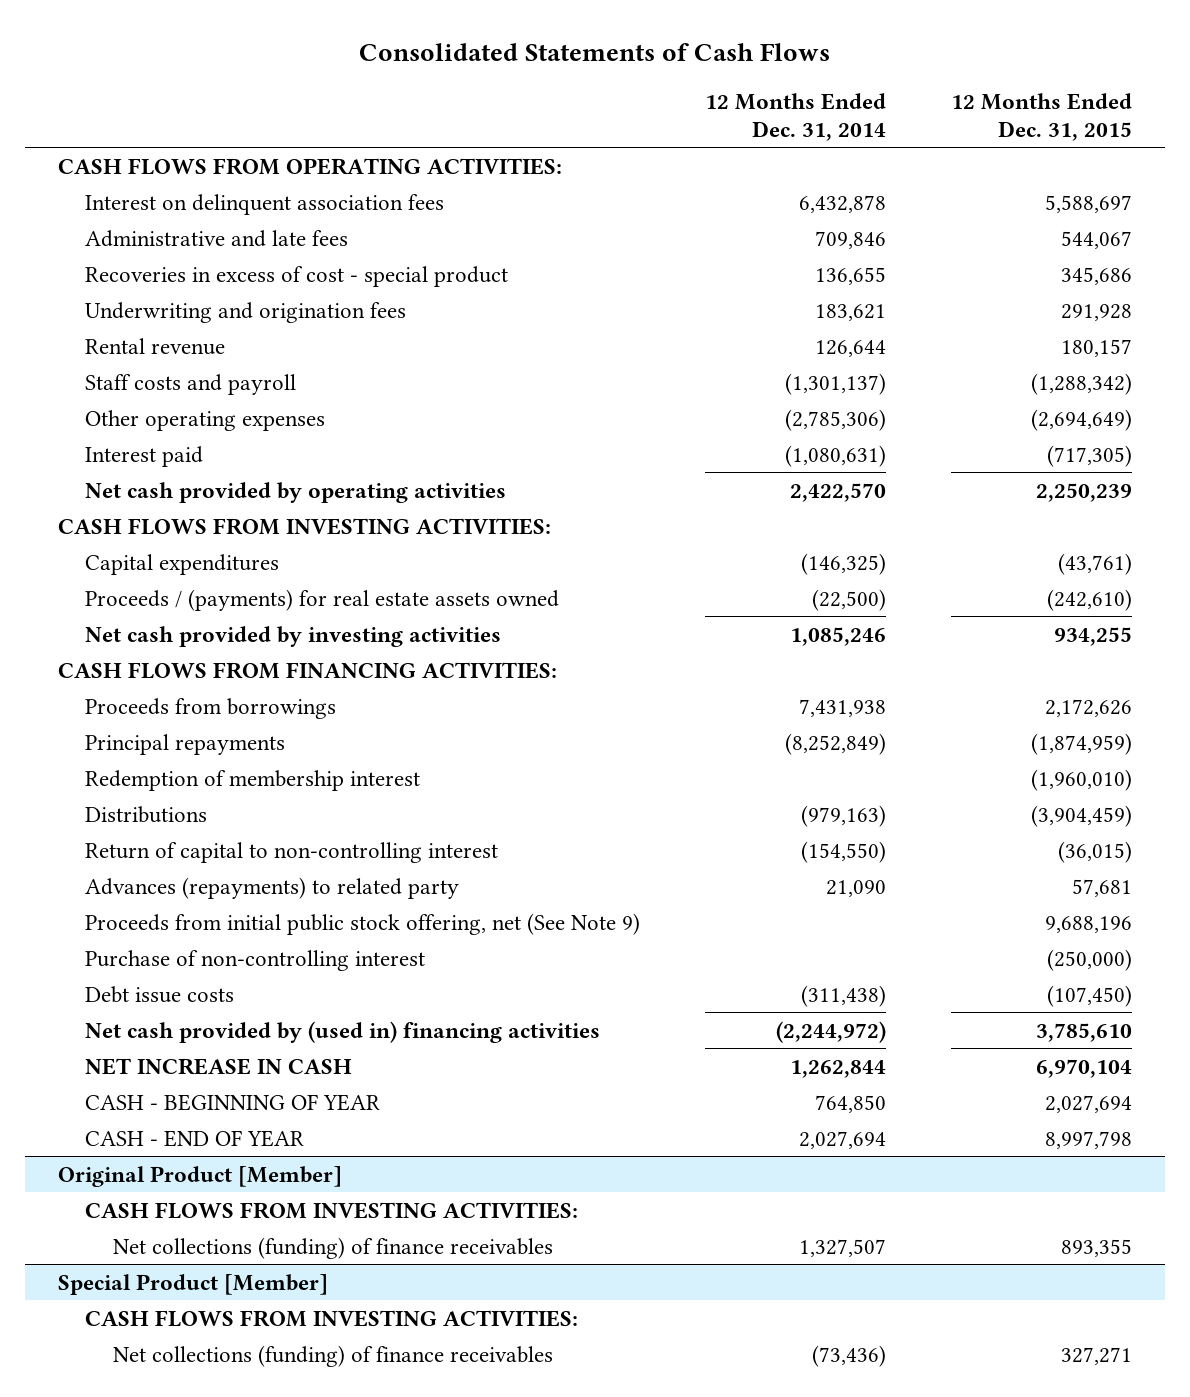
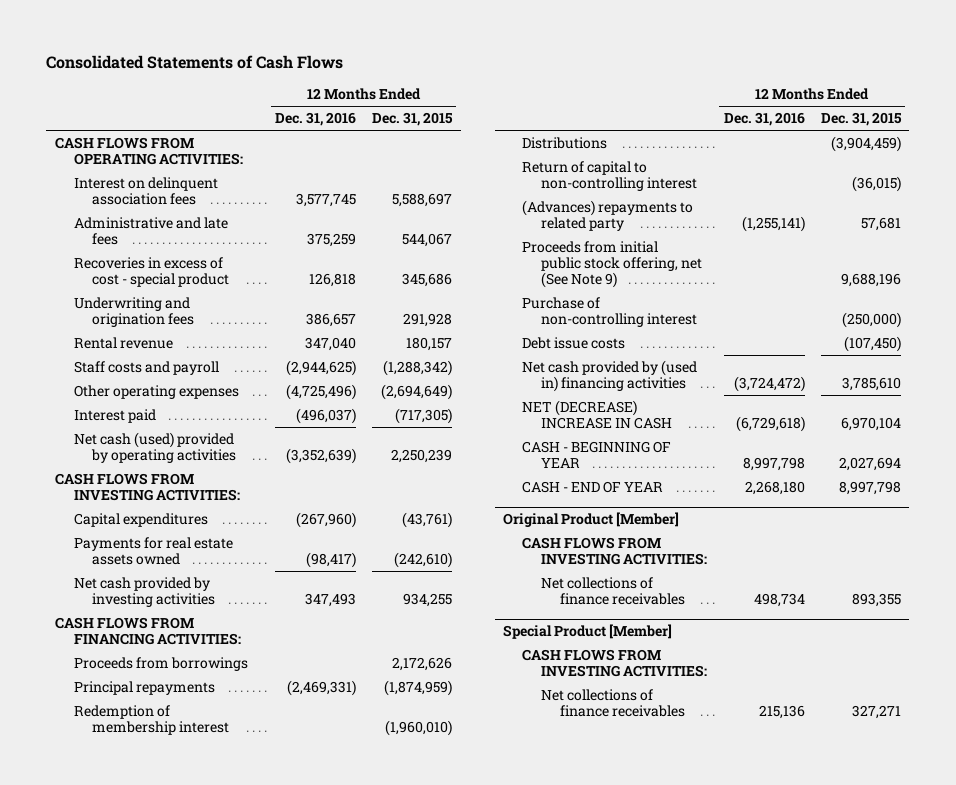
- | 12 Months Ended Dec. 31, 2014 | 12 Months Ended Dec. 31, 2015
+ | 12 Months Ended Dec. 31, 2016 | 12 Months Ended Dec. 31, 2015
- Net cash provided by operating activities | 2,422,570 | 2,250,239
+ Net cash (used) provided by operating activities | (3,352,639) | 2,250,239
- Proceeds / (payments) for real estate assets owned | (22,500) | (242,610)
+ Payments for real estate assets owned | (98,417) | (242,610)
- Advances (repayments) to related party | 21,090 | 57,681
+ (Advances) repayments to related party | (1,255,141) | 57,681
- NET INCREASE IN CASH | 1,262,844 | 6,970,104
+ NET (DECREASE) INCREASE IN CASH | (6,729,618) | 6,970,104
@ Original Product [Member]
- Net collections (funding) of finance receivables | 1,327,507 | 893,355
+ Net collections of finance receivables | 498,734 | 893,355
@ Special Product [Member]
- Net collections (funding) of finance receivables | (73,436) | 327,271
+ Net collections of finance receivables | 215,136 | 327,271

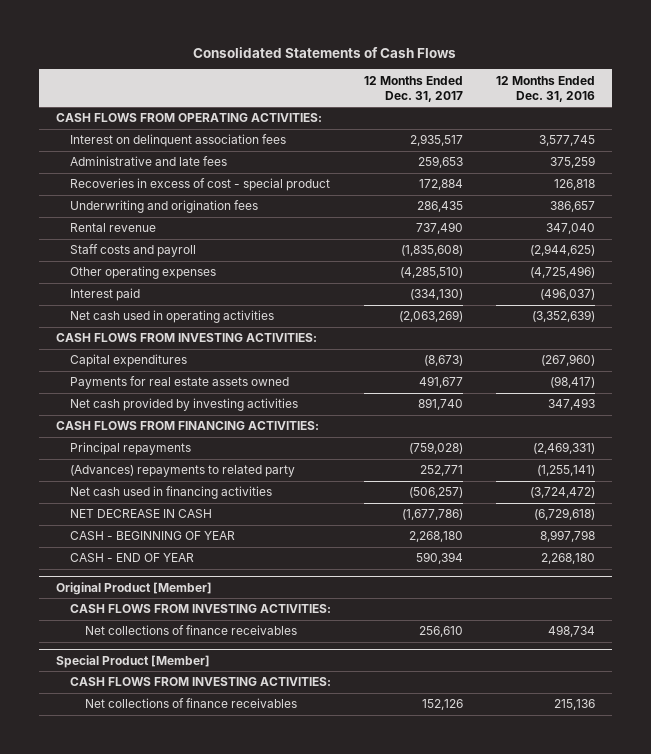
- | 12 Months Ended Dec. 31, 2016 | 12 Months Ended Dec. 31, 2015
+ | 12 Months Ended Dec. 31, 2017 | 12 Months Ended Dec. 31, 2016
- Net cash (used) provided by operating activities | (3,352,639) | 2,250,239
+ Net cash used in operating activities | (2,063,269) | (3,352,639)
- Proceeds from borrowings | | 2,172,626
- Redemption of membership interest | | (1,960,010)
- Distributions | | (3,904,459)
- Return of capital to non-controlling interest | | (36,015)
- Proceeds from initial public stock offering, net (See Note 9) | | 9,688,196
- Purchase of non-controlling interest | | (250,000)
- Debt issue costs | | (107,450)
- Net cash provided by (used in) financing activities | (3,724,472) | 3,785,610
- NET (DECREASE) INCREASE IN CASH | (6,729,618) | 6,970,104
+ Net cash used in financing activities | (506,257) | (3,724,472)
+ NET DECREASE IN CASH | (1,677,786) | (6,729,618)

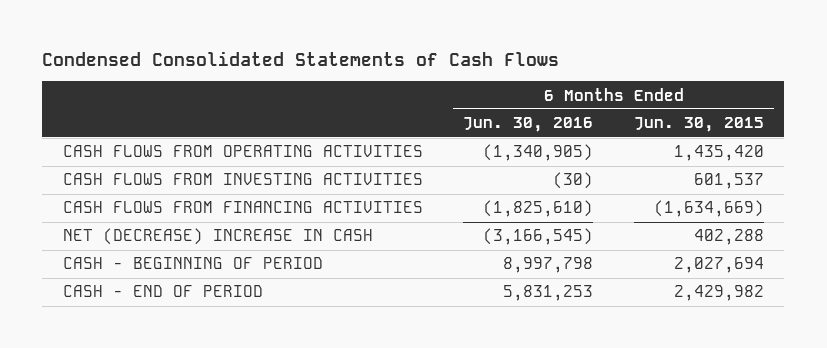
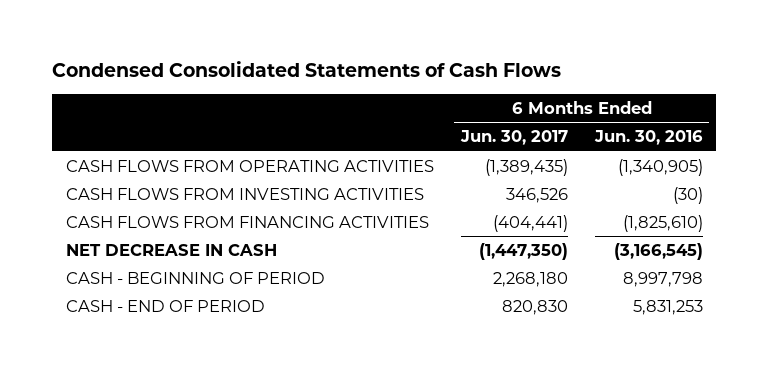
- | 6 Months Ended Jun. 30, 2016 | 6 Months Ended Jun. 30, 2015
+ | 6 Months Ended Jun. 30, 2017 | 6 Months Ended Jun. 30, 2016
- NET (DECREASE) INCREASE IN CASH | (3,166,545) | 402,288
+ NET DECREASE IN CASH | (1,447,350) | (3,166,545)

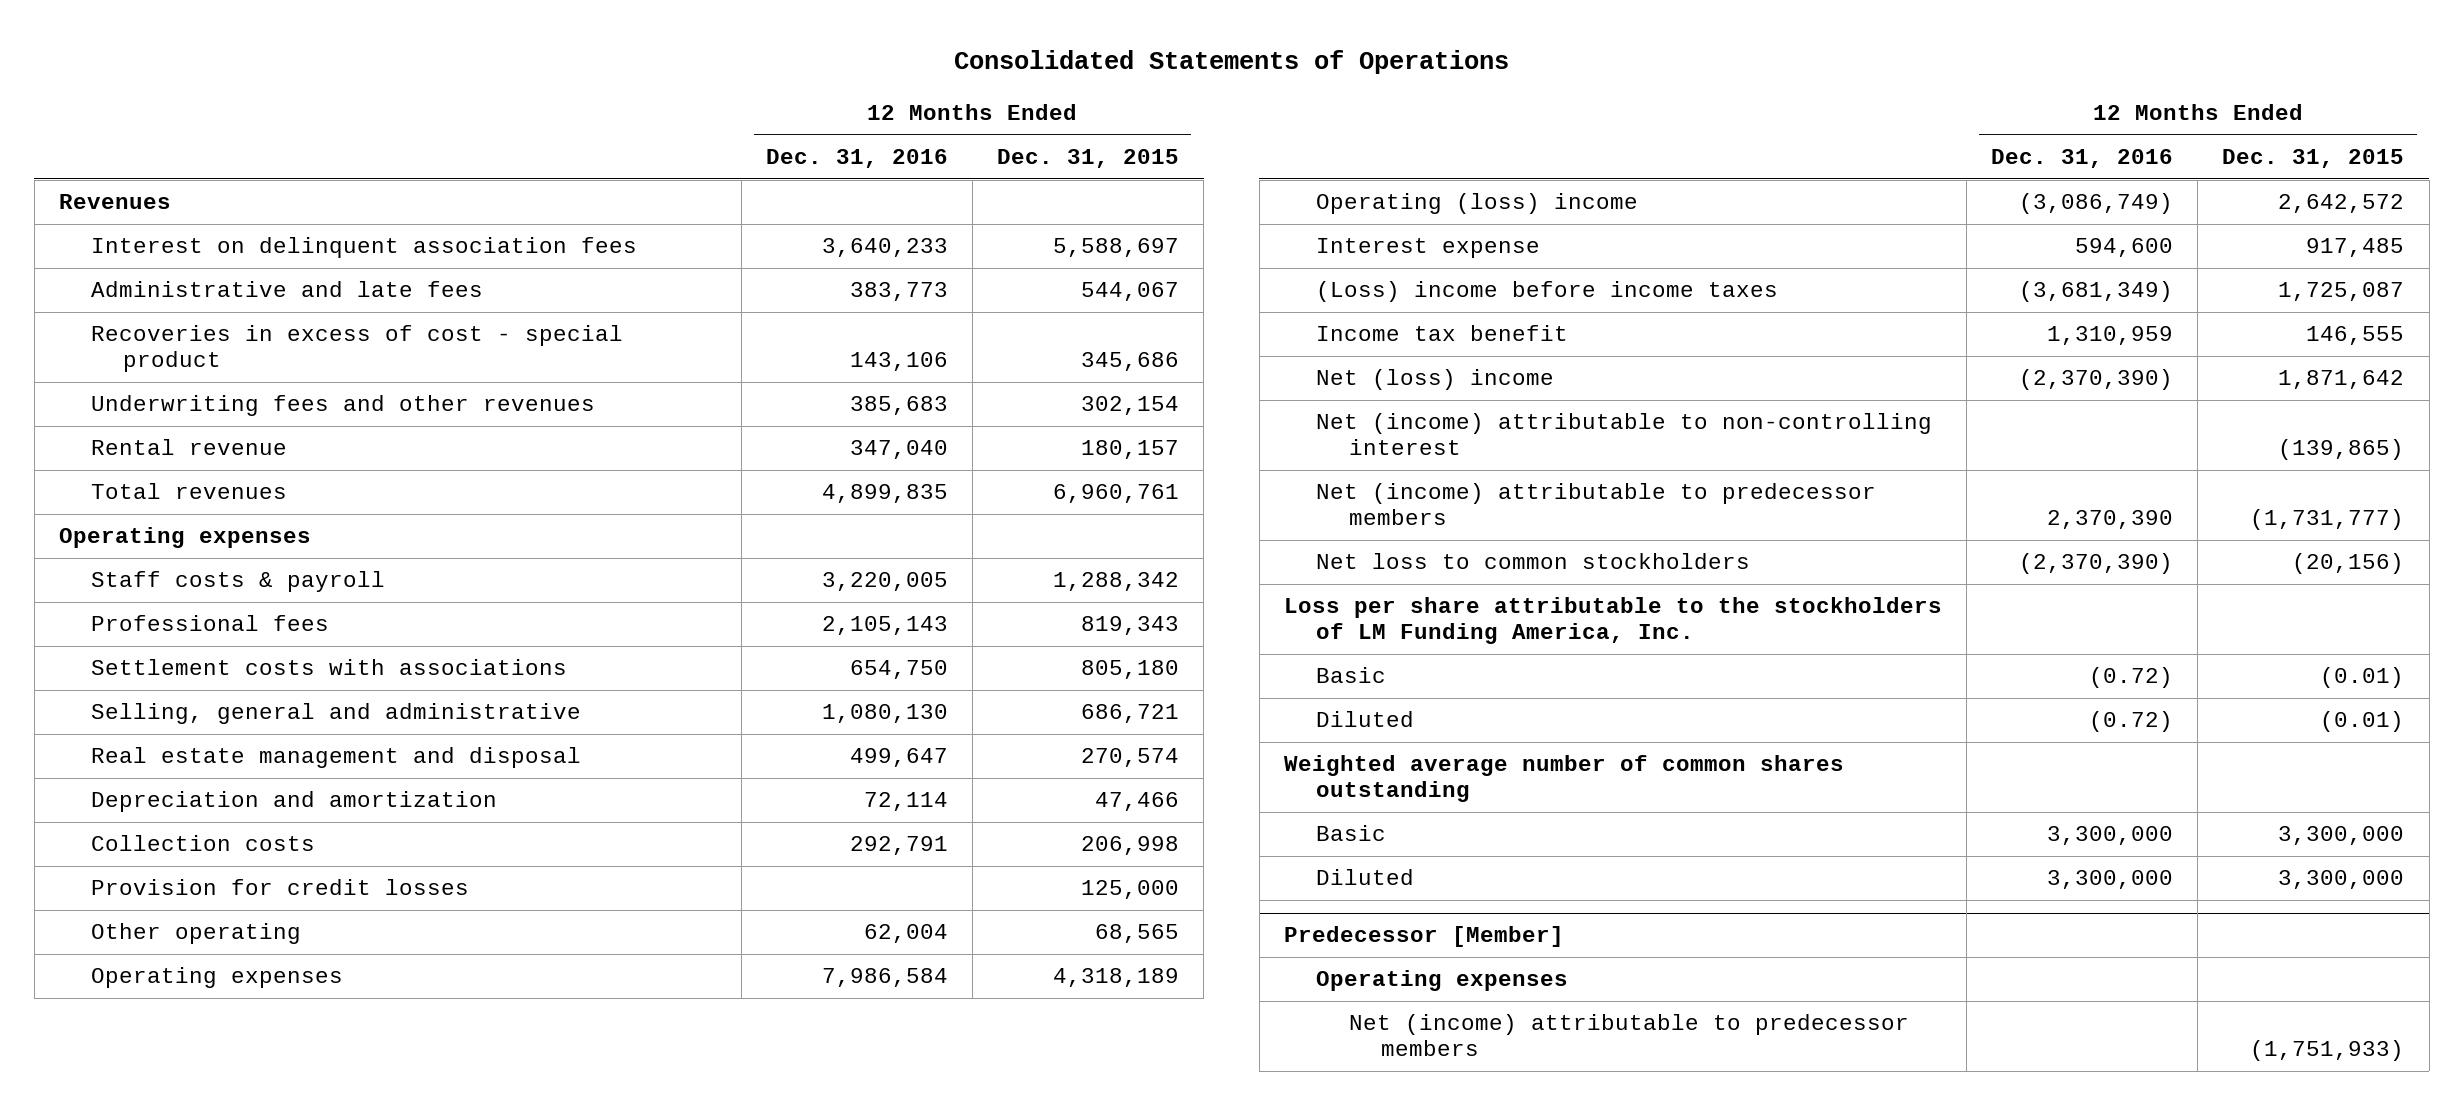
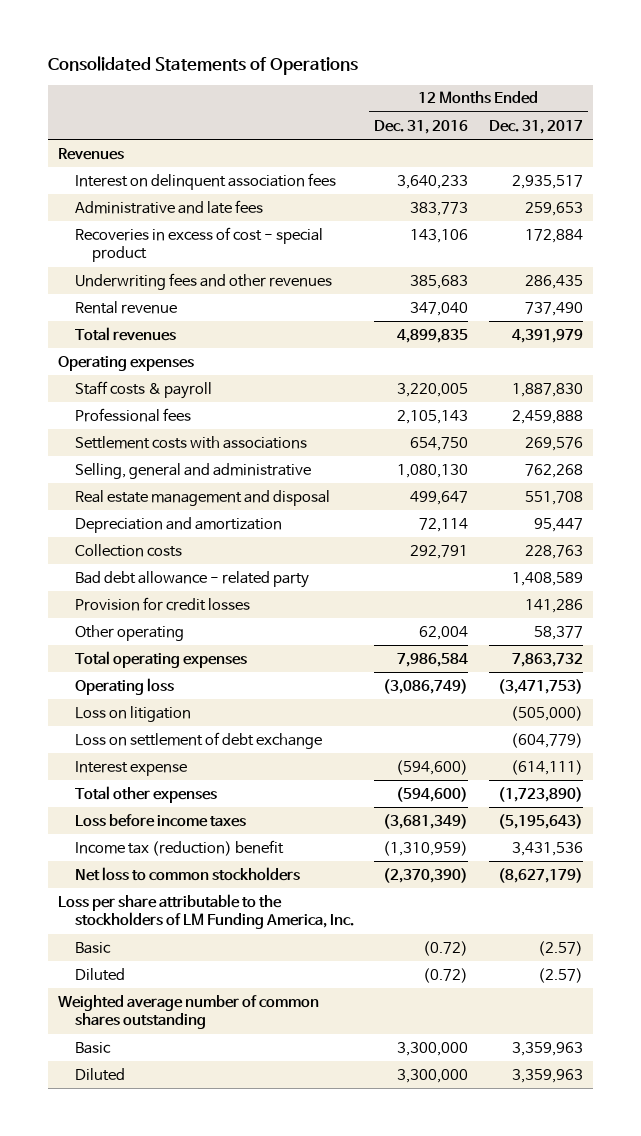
- | 12 Months Ended Dec. 31, 2016 | 12 Months Ended Dec. 31, 2015
+ | 12 Months Ended Dec. 31, 2016 | 12 Months Ended Dec. 31, 2017
+ Bad debt allowance - related party | | 1,408,589
- Operating expenses | 7,986,584 | 4,318,189
- Operating (loss) income | (3,086,749) | 2,642,572
- Interest expense | 594,600 | 917,485
- (Loss) income before income taxes | (3,681,349) | 1,725,087
- Income tax benefit | 1,310,959 | 146,555
- Net (loss) income | (2,370,390) | 1,871,642
- Net (income) attributable to non-controlling interest | | (139,865)
- Net (income) attributable to predecessor members | 2,370,390 | (1,731,777)
+ Total operating expenses | 7,986,584 | 7,863,732
+ Operating loss | (3,086,749) | (3,471,753)
+ Loss on litigation | | (505,000)
+ Loss on settlement of debt exchange | | (604,779)
+ Interest expense | (594,600) | (614,111)
+ Total other expenses | (594,600) | (1,723,890)
+ Loss before income taxes | (3,681,349) | (5,195,643)
+ Income tax (reduction) benefit | (1,310,959) | 3,431,536
- Predecessor [Member]
- Operating expenses
- Net (income) attributable to predecessor members | | (1,751,933)

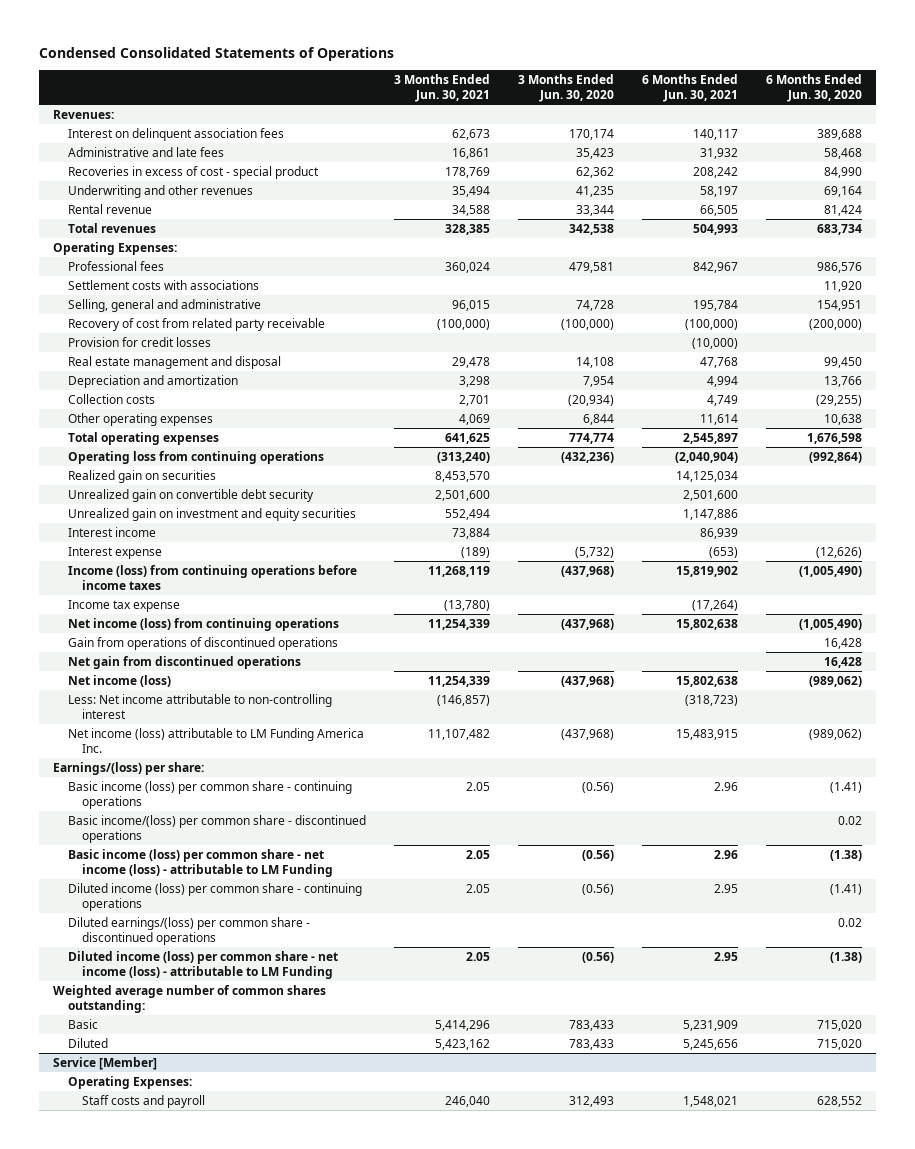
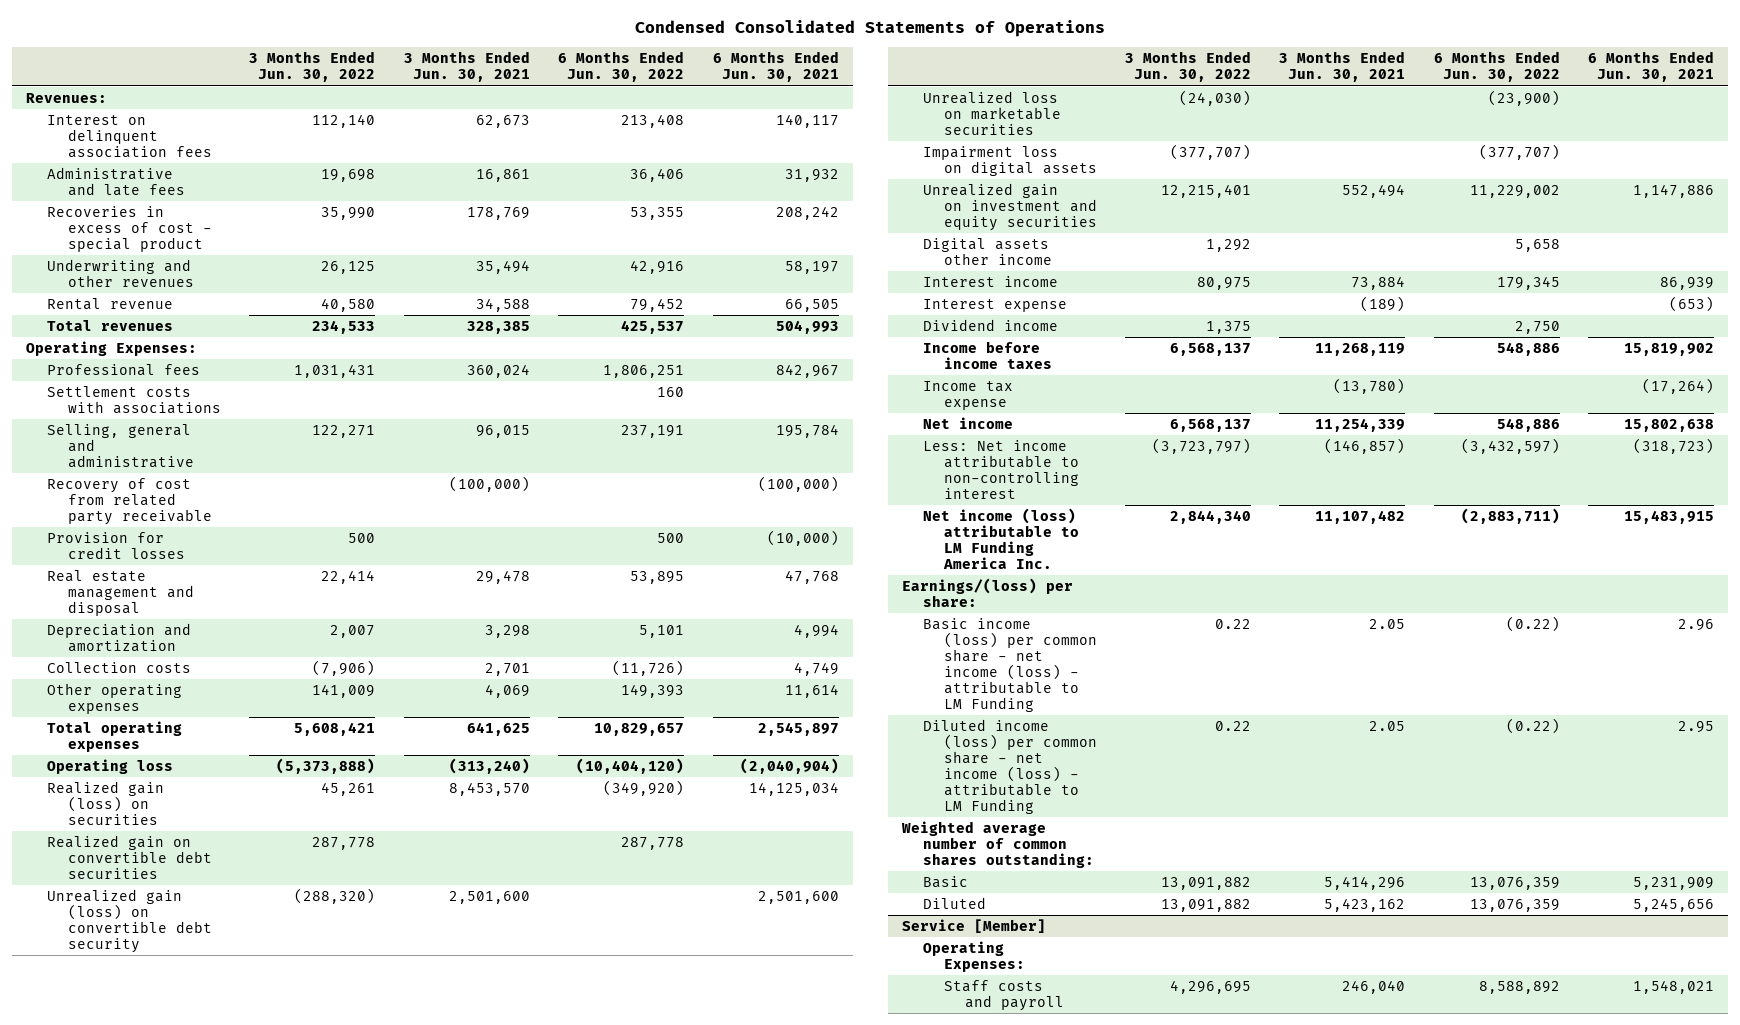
- | 3 Months Ended Jun. 30, 2021 | 3 Months Ended Jun. 30, 2020 | 6 Months Ended Jun. 30, 2021 | 6 Months Ended Jun. 30, 2020
+ | 3 Months Ended Jun. 30, 2022 | 3 Months Ended Jun. 30, 2021 | 6 Months Ended Jun. 30, 2022 | 6 Months Ended Jun. 30, 2021
- Operating loss from continuing operations | (313,240) | (432,236) | (2,040,904) | (992,864)
- Realized gain on securities | 8,453,570 | | 14,125,034 |
- Unrealized gain on convertible debt security | 2,501,600 | | 2,501,600 |
+ Operating loss | (5,373,888) | (313,240) | (10,404,120) | (2,040,904)
+ Realized gain (loss) on securities | 45,261 | 8,453,570 | (349,920) | 14,125,034
+ Realized gain on convertible debt securities | 287,778 | | 287,778 |
+ Unrealized gain (loss) on convertible debt security | (288,320) | 2,501,600 | | 2,501,600
+ Unrealized loss on marketable securities | (24,030) | | (23,900) |
+ Impairment loss on digital assets | (377,707) | | (377,707) |
+ Digital assets other income | 1,292 | | 5,658 |
- Income (loss) from continuing operations before income taxes | 11,268,119 | (437,968) | 15,819,902 | (1,005,490)
+ Dividend income | 1,375 | | 2,750 |
+ Income before income taxes | 6,568,137 | 11,268,119 | 548,886 | 15,819,902
- Net income (loss) from continuing operations | 11,254,339 | (437,968) | 15,802,638 | (1,005,490)
- Gain from operations of discontinued operations | | | | 16,428
- Net gain from discontinued operations | | | | 16,428
- Net income (loss) | 11,254,339 | (437,968) | 15,802,638 | (989,062)
+ Net income | 6,568,137 | 11,254,339 | 548,886 | 15,802,638
- Basic income (loss) per common share - continuing operations | 2.05 | (0.56) | 2.96 | (1.41)
- Basic income/(loss) per common share - discontinued operations | | | | 0.02
- Diluted income (loss) per common share - continuing operations | 2.05 | (0.56) | 2.95 | (1.41)
- Diluted earnings/(loss) per common share - discontinued operations | | | | 0.02

